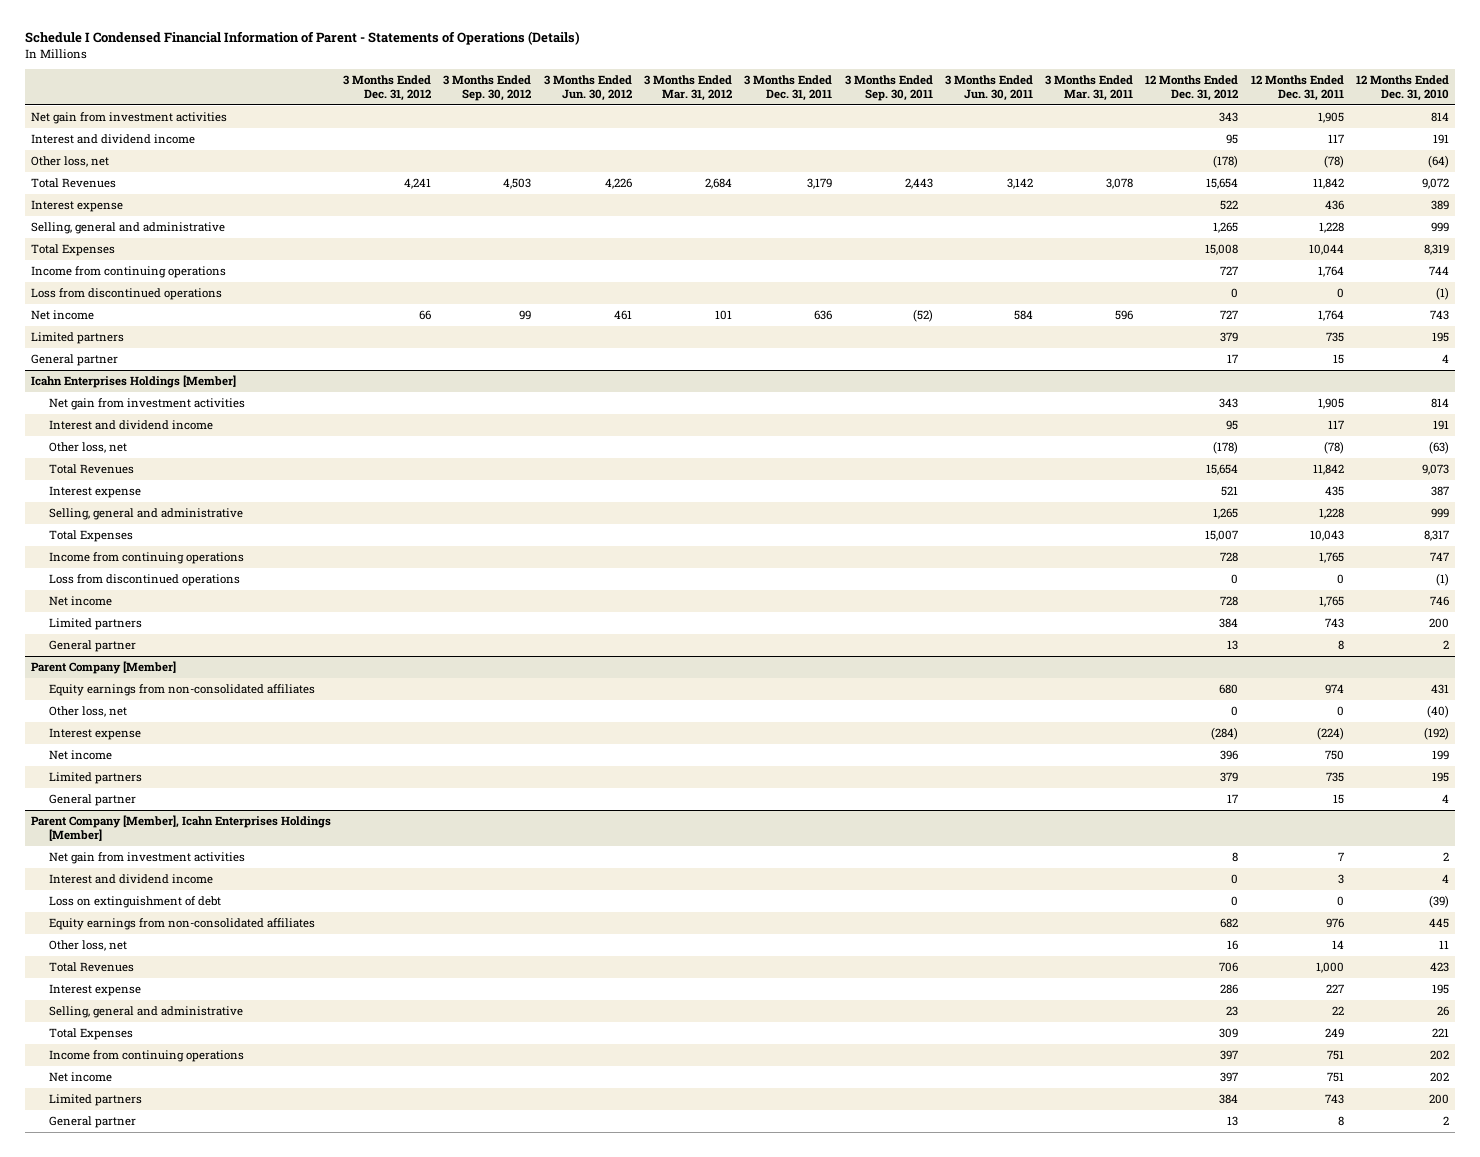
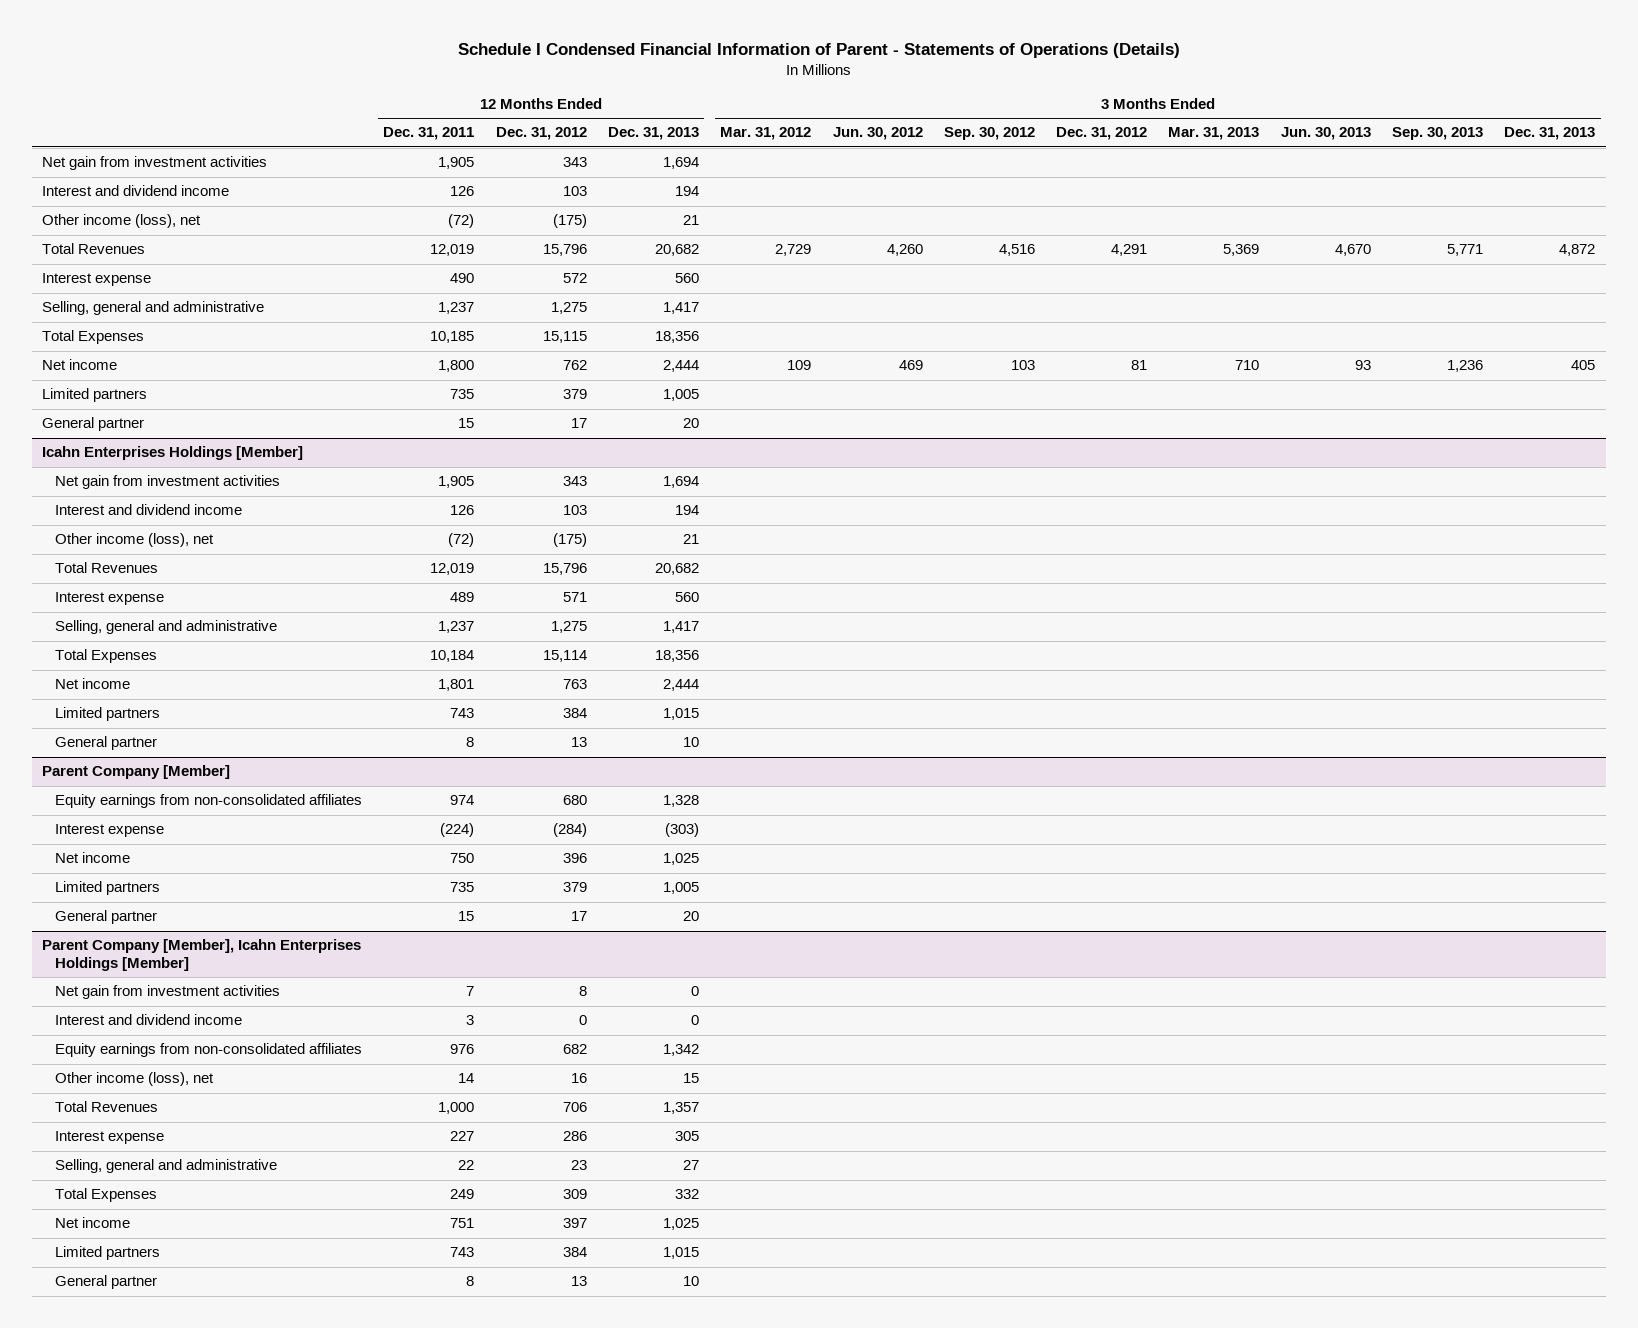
- | 3 Months Ended Dec. 31, 2012 | 3 Months Ended Sep. 30, 2012 | 3 Months Ended Jun. 30, 2012 | 3 Months Ended Mar. 31, 2012 | 3 Months Ended Dec. 31, 2011 | 3 Months Ended Sep. 30, 2011 | 3 Months Ended Jun. 30, 2011 | 3 Months Ended Mar. 31, 2011 | 12 Months Ended Dec. 31, 2012 | 12 Months Ended Dec. 31, 2011 | 12 Months Ended Dec. 31, 2010
+ | 12 Months Ended Dec. 31, 2011 | 12 Months Ended Dec. 31, 2012 | 12 Months Ended Dec. 31, 2013 | 3 Months Ended Mar. 31, 2012 | 3 Months Ended Jun. 30, 2012 | 3 Months Ended Sep. 30, 2012 | 3 Months Ended Dec. 31, 2012 | 3 Months Ended Mar. 31, 2013 | 3 Months Ended Jun. 30, 2013 | 3 Months Ended Sep. 30, 2013 | 3 Months Ended Dec. 31, 2013
- Interest and dividend income | | | | | | | | | 95 | 117 | 191
- Other loss, net | | | | | | | | | (178) | (78) | (64)
- Total Revenues | 4,241 | 4,503 | 4,226 | 2,684 | 3,179 | 2,443 | 3,142 | 3,078 | 15,654 | 11,842 | 9,072
- Interest expense | | | | | | | | | 522 | 436 | 389
- Selling, general and administrative | | | | | | | | | 1,265 | 1,228 | 999
- Total Expenses | | | | | | | | | 15,008 | 10,044 | 8,319
- Income from continuing operations | | | | | | | | | 727 | 1,764 | 744
- Loss from discontinued operations | | | | | | | | | 0 | 0 | (1)
- Net income | 66 | 99 | 461 | 101 | 636 | (52) | 584 | 596 | 727 | 1,764 | 743
+ Interest and dividend income | 126 | 103 | 194 | | | | | | | |
+ Other income (loss), net | (72) | (175) | 21 | | | | | | | |
+ Total Revenues | 12,019 | 15,796 | 20,682 | 2,729 | 4,260 | 4,516 | 4,291 | 5,369 | 4,670 | 5,771 | 4,872
+ Interest expense | 490 | 572 | 560 | | | | | | | |
+ Selling, general and administrative | 1,237 | 1,275 | 1,417 | | | | | | | |
+ Total Expenses | 10,185 | 15,115 | 18,356 | | | | | | | |
+ Net income | 1,800 | 762 | 2,444 | 109 | 469 | 103 | 81 | 710 | 93 | 1,236 | 405
@ Icahn Enterprises Holdings [Member]
- Interest and dividend income | | | | | | | | | 95 | 117 | 191
- Other loss, net | | | | | | | | | (178) | (78) | (63)
- Total Revenues | | | | | | | | | 15,654 | 11,842 | 9,073
- Interest expense | | | | | | | | | 521 | 435 | 387
- Selling, general and administrative | | | | | | | | | 1,265 | 1,228 | 999
- Total Expenses | | | | | | | | | 15,007 | 10,043 | 8,317
- Income from continuing operations | | | | | | | | | 728 | 1,765 | 747
- Loss from discontinued operations | | | | | | | | | 0 | 0 | (1)
- Net income | | | | | | | | | 728 | 1,765 | 746
+ Interest and dividend income | 126 | 103 | 194 | | | | | | | |
+ Other income (loss), net | (72) | (175) | 21 | | | | | | | |
+ Total Revenues | 12,019 | 15,796 | 20,682 | | | | | | | |
+ Interest expense | 489 | 571 | 560 | | | | | | | |
+ Selling, general and administrative | 1,237 | 1,275 | 1,417 | | | | | | | |
+ Total Expenses | 10,184 | 15,114 | 18,356 | | | | | | | |
+ Net income | 1,801 | 763 | 2,444 | | | | | | | |
@ Parent Company [Member]
- Other loss, net | | | | | | | | | 0 | 0 | (40)
@ Parent Company [Member], Icahn Enterprises Holdings [Member]
- Loss on extinguishment of debt | | | | | | | | | 0 | 0 | (39)
- Other loss, net | | | | | | | | | 16 | 14 | 11
+ Other income (loss), net | 14 | 16 | 15 | | | | | | | |
- Income from continuing operations | | | | | | | | | 397 | 751 | 202

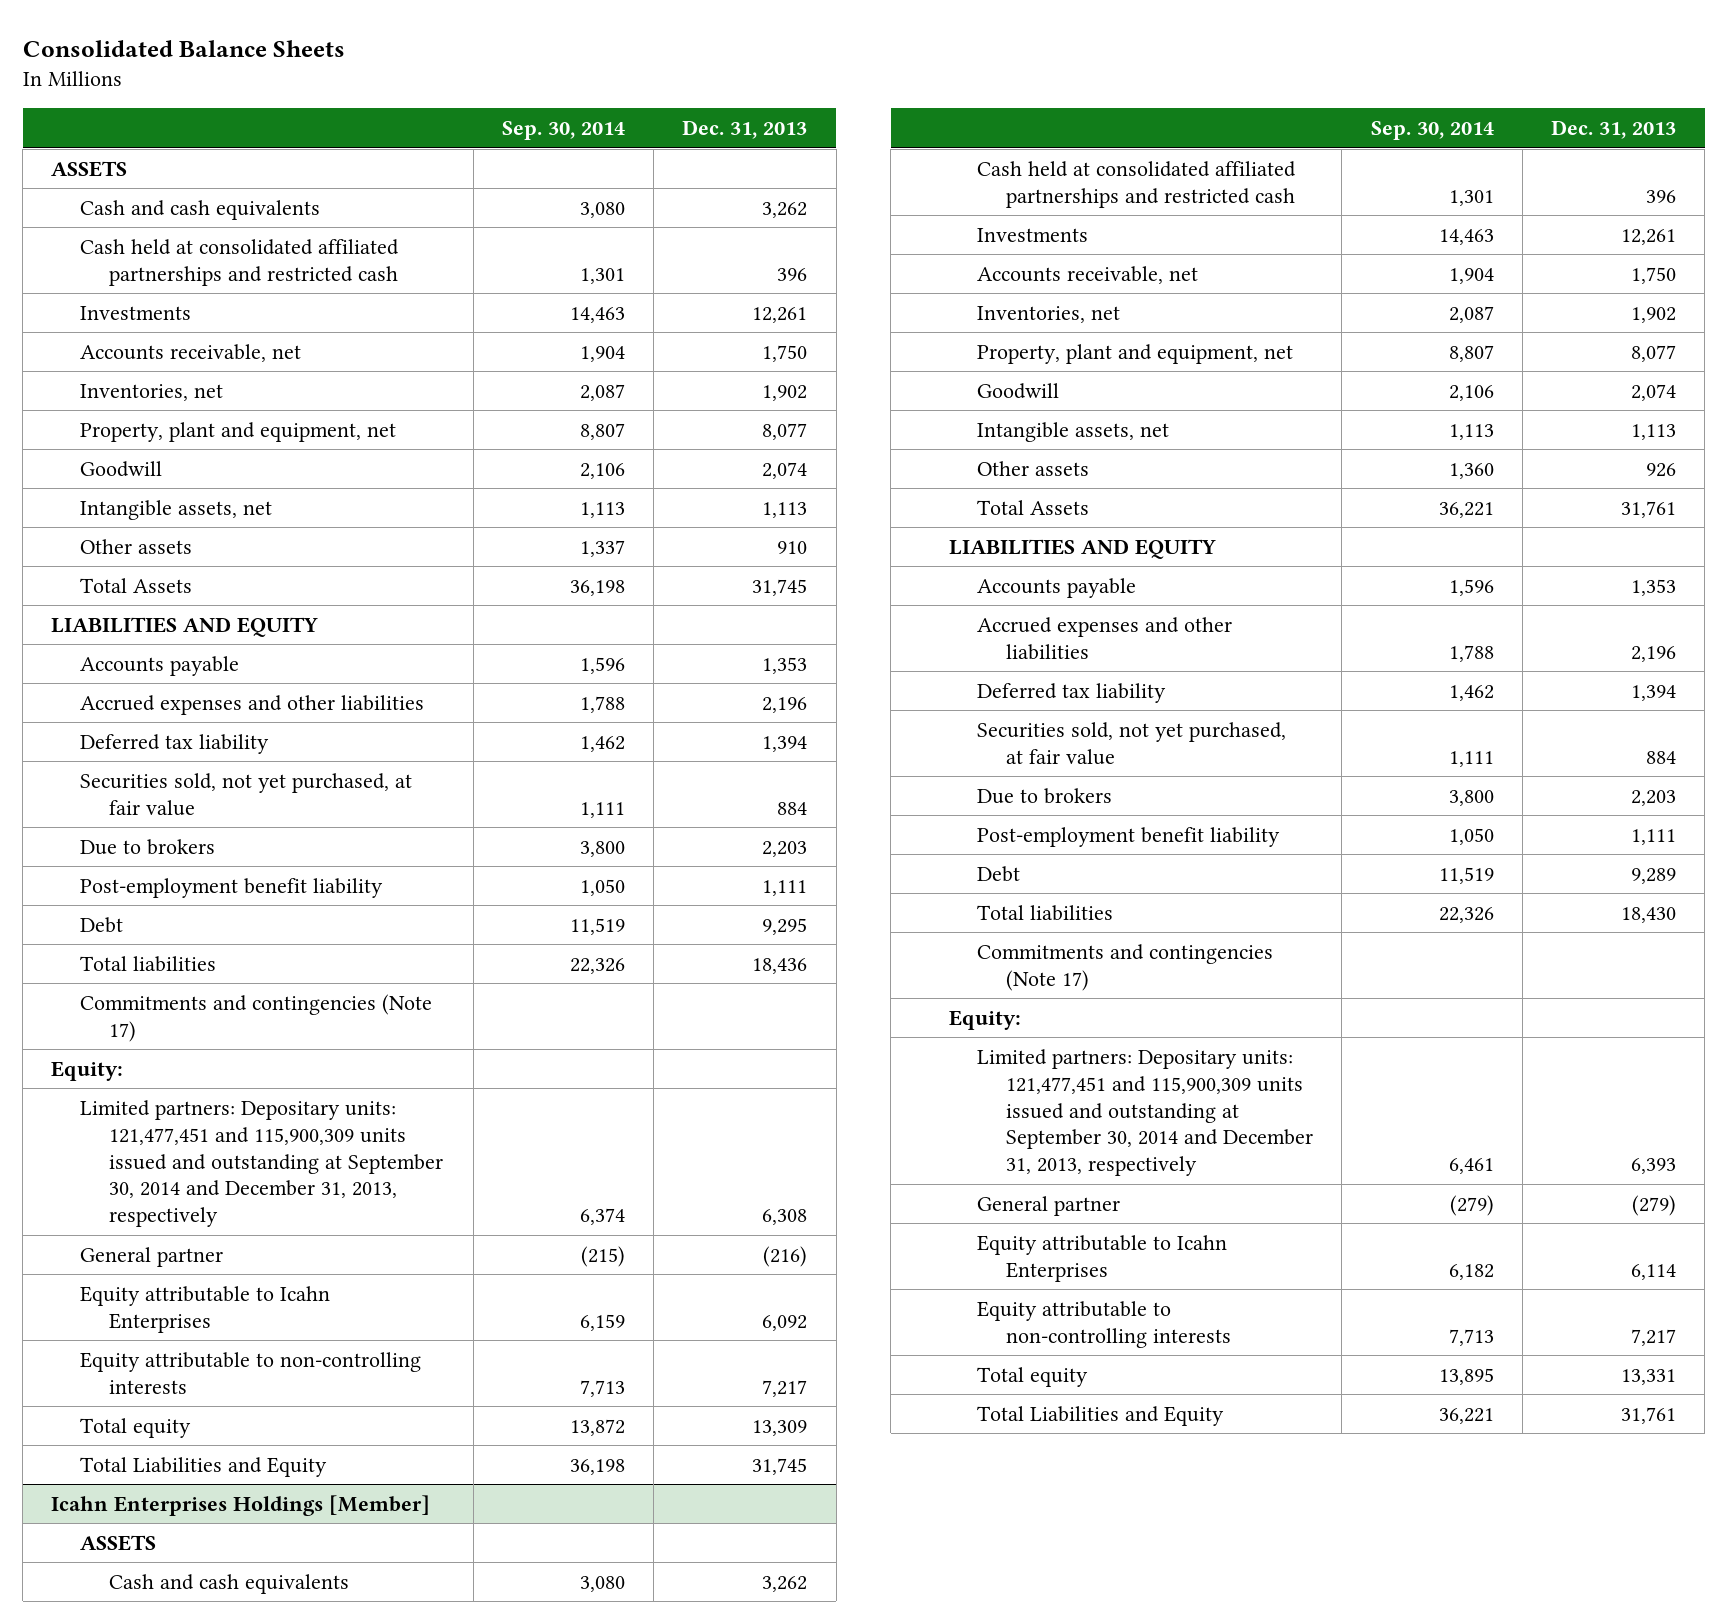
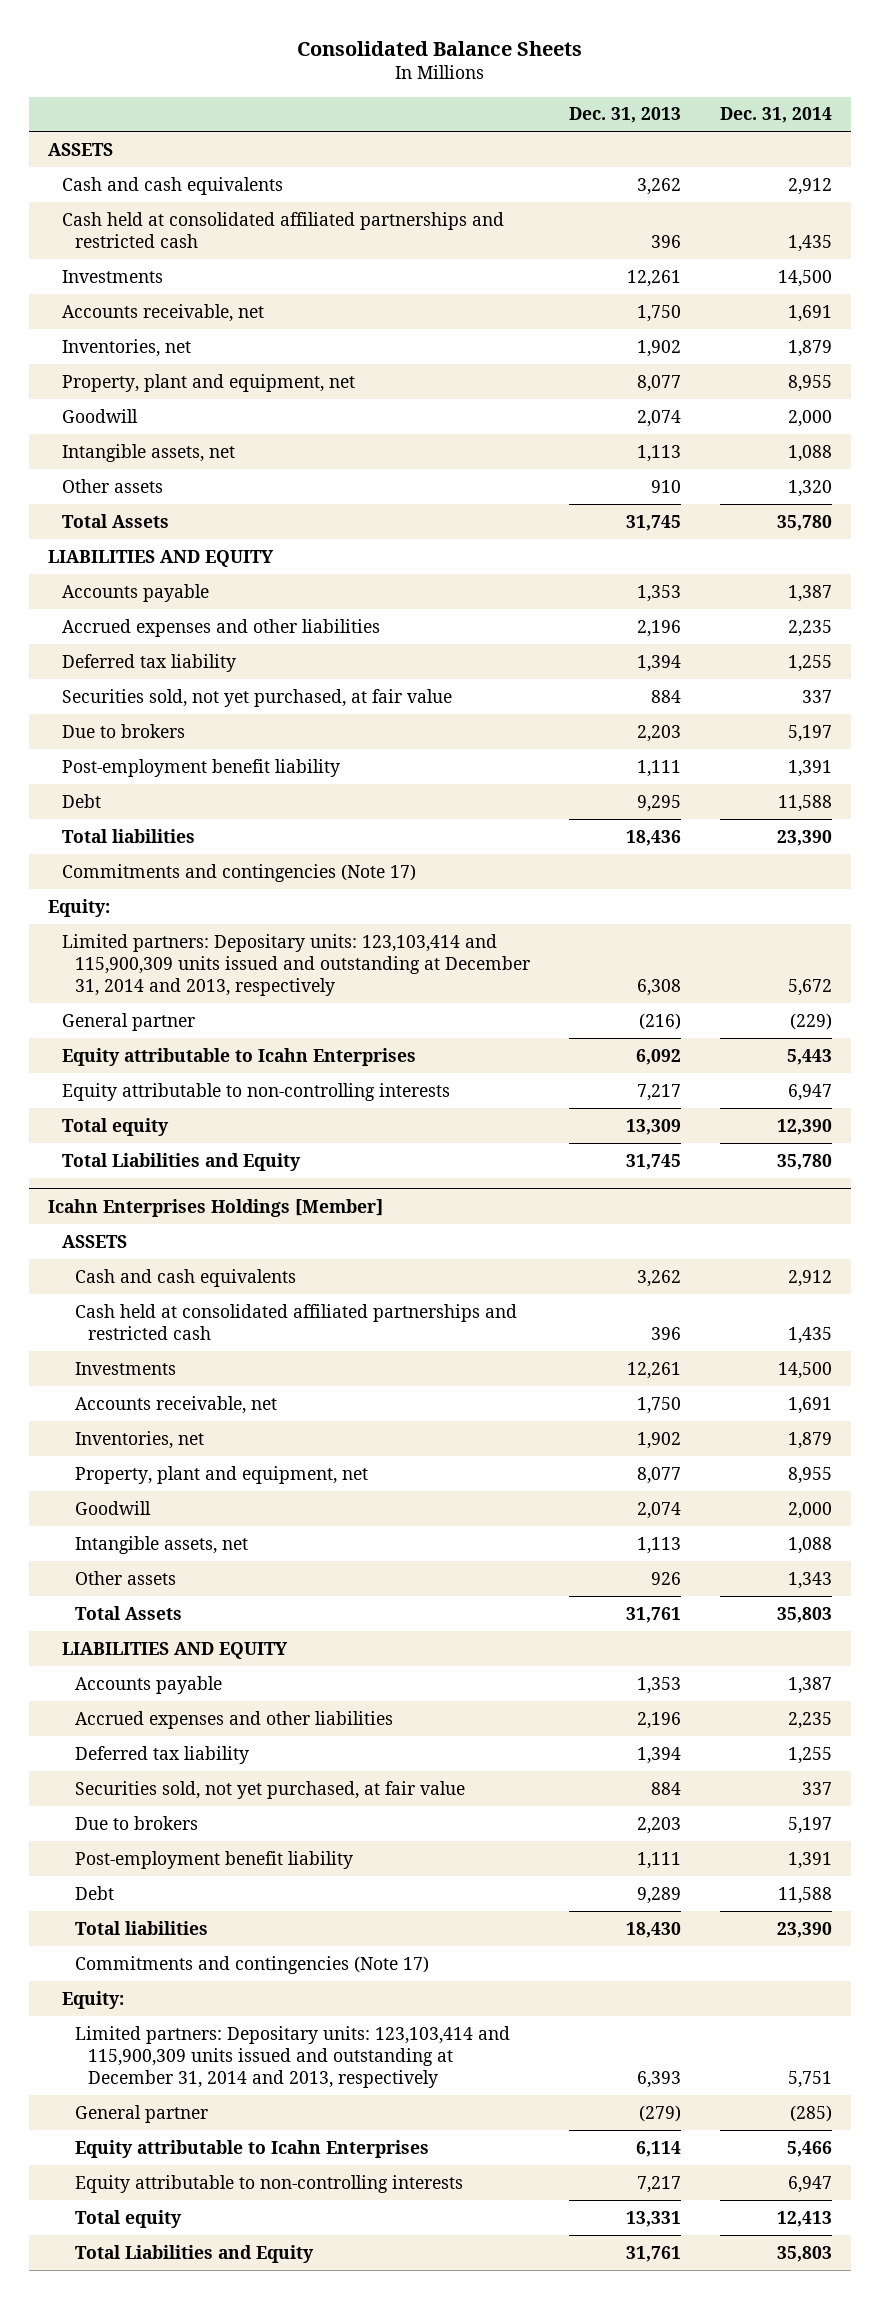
- | Sep. 30, 2014 | Dec. 31, 2013
+ | Dec. 31, 2013 | Dec. 31, 2014
- Limited partners: Depositary units: 121,477,451 and 115,900,309 units issued and outstanding at September 30, 2014 and December 31, 2013, respectively | 6,374 | 6,308
+ Limited partners: Depositary units: 123,103,414 and 115,900,309 units issued and outstanding at December 31, 2014 and 2013, respectively | 6,308 | 5,672
@ Icahn Enterprises Holdings [Member]
- Limited partners: Depositary units: 121,477,451 and 115,900,309 units issued and outstanding at September 30, 2014 and December 31, 2013, respectively | 6,461 | 6,393
+ Limited partners: Depositary units: 123,103,414 and 115,900,309 units issued and outstanding at December 31, 2014 and 2013, respectively | 6,393 | 5,751

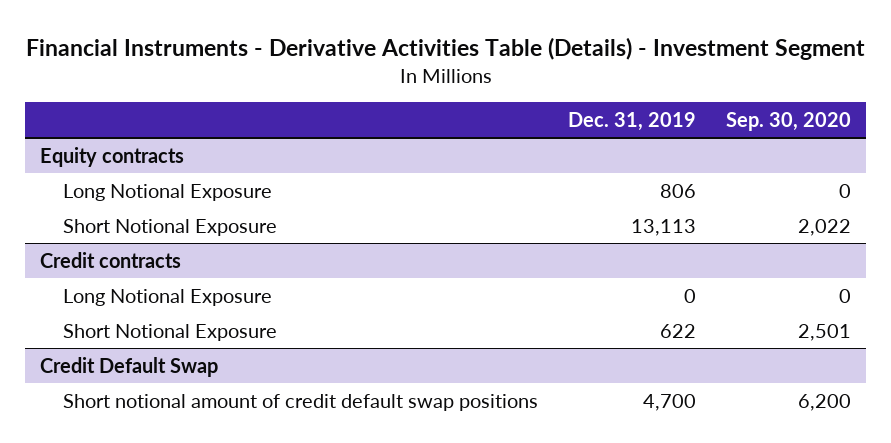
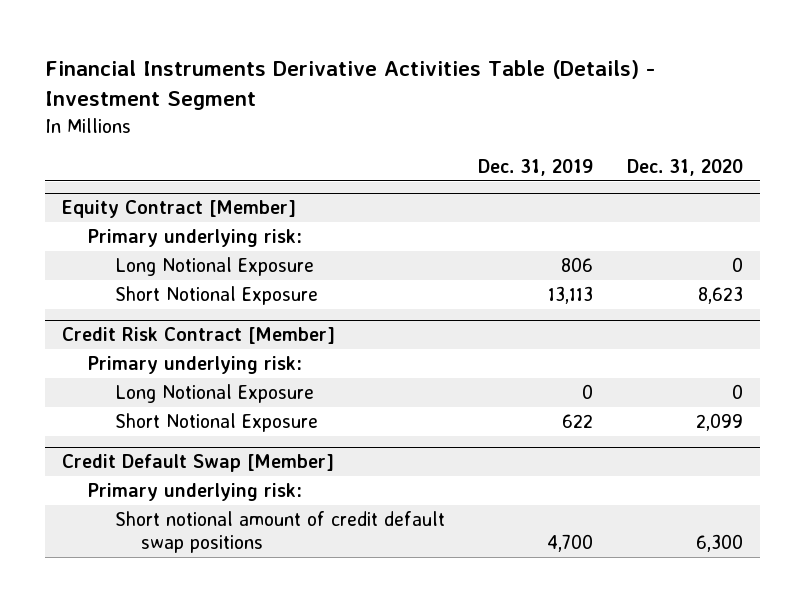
- Financial Instruments - Derivative Activities Table (Details) - Investment Segment
+ Financial Instruments Derivative Activities Table (Details) - Investment Segment
- | Dec. 31, 2019 | Sep. 30, 2020
+ | Dec. 31, 2019 | Dec. 31, 2020
- Equity contracts
+ Equity Contract [Member]
+ Primary underlying risk:
- Credit contracts
+ Credit Risk Contract [Member]
+ Primary underlying risk:
- Credit Default Swap
+ Credit Default Swap [Member]
+ Primary underlying risk:

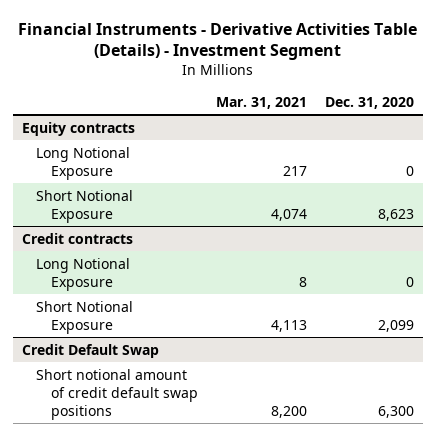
- Financial Instruments Derivative Activities Table (Details) - Investment Segment
+ Financial Instruments - Derivative Activities Table (Details) - Investment Segment
- | Dec. 31, 2019 | Dec. 31, 2020
+ | Mar. 31, 2021 | Dec. 31, 2020
- Equity Contract [Member]
- Primary underlying risk:
+ Equity contracts
- Credit Risk Contract [Member]
- Primary underlying risk:
+ Credit contracts
- Credit Default Swap [Member]
- Primary underlying risk:
+ Credit Default Swap

